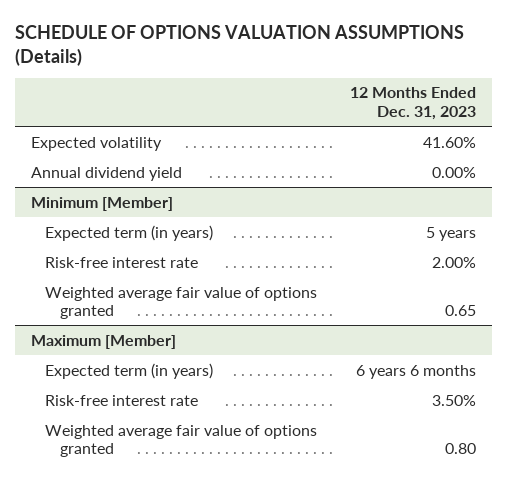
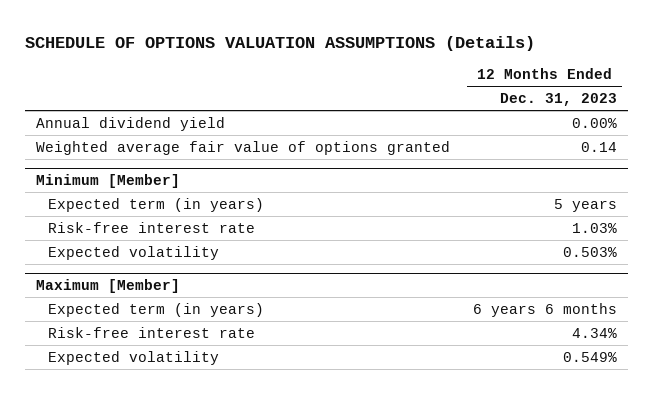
- Expected volatility | 41.60%
+ Weighted average fair value of options granted | 0.14
@ Minimum [Member]
- Risk-free interest rate | 2.00%
- Weighted average fair value of options granted | 0.65
+ Risk-free interest rate | 1.03%
+ Expected volatility | 0.503%
@ Maximum [Member]
- Risk-free interest rate | 3.50%
- Weighted average fair value of options granted | 0.80
+ Risk-free interest rate | 4.34%
+ Expected volatility | 0.549%

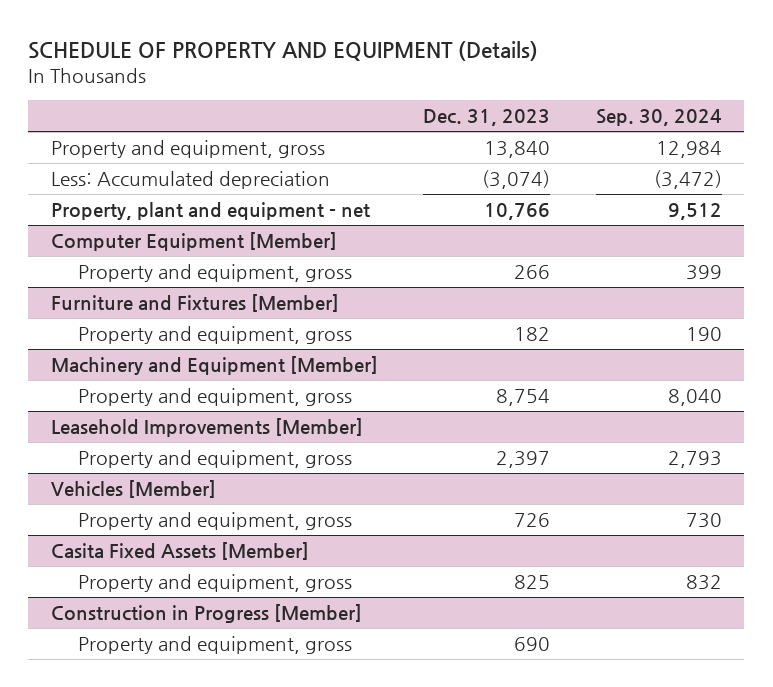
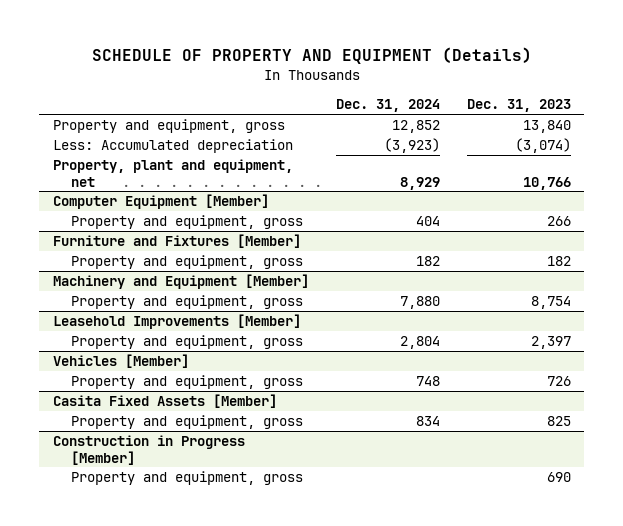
- | Dec. 31, 2023 | Sep. 30, 2024
+ | Dec. 31, 2024 | Dec. 31, 2023
- Property, plant and equipment - net | 10,766 | 9,512
+ Property, plant and equipment, net | 8,929 | 10,766

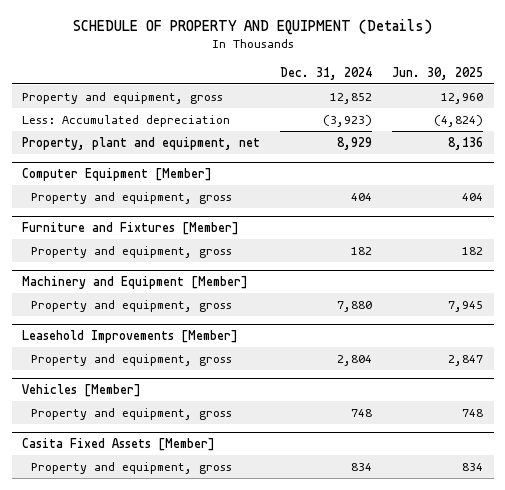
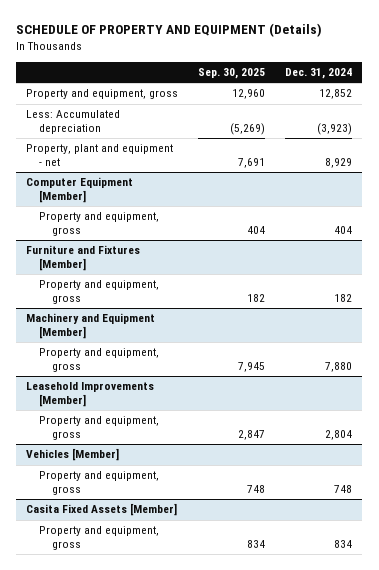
- | Dec. 31, 2024 | Jun. 30, 2025
+ | Sep. 30, 2025 | Dec. 31, 2024
- Property, plant and equipment, net | 8,929 | 8,136
+ Property, plant and equipment - net | 7,691 | 8,929

